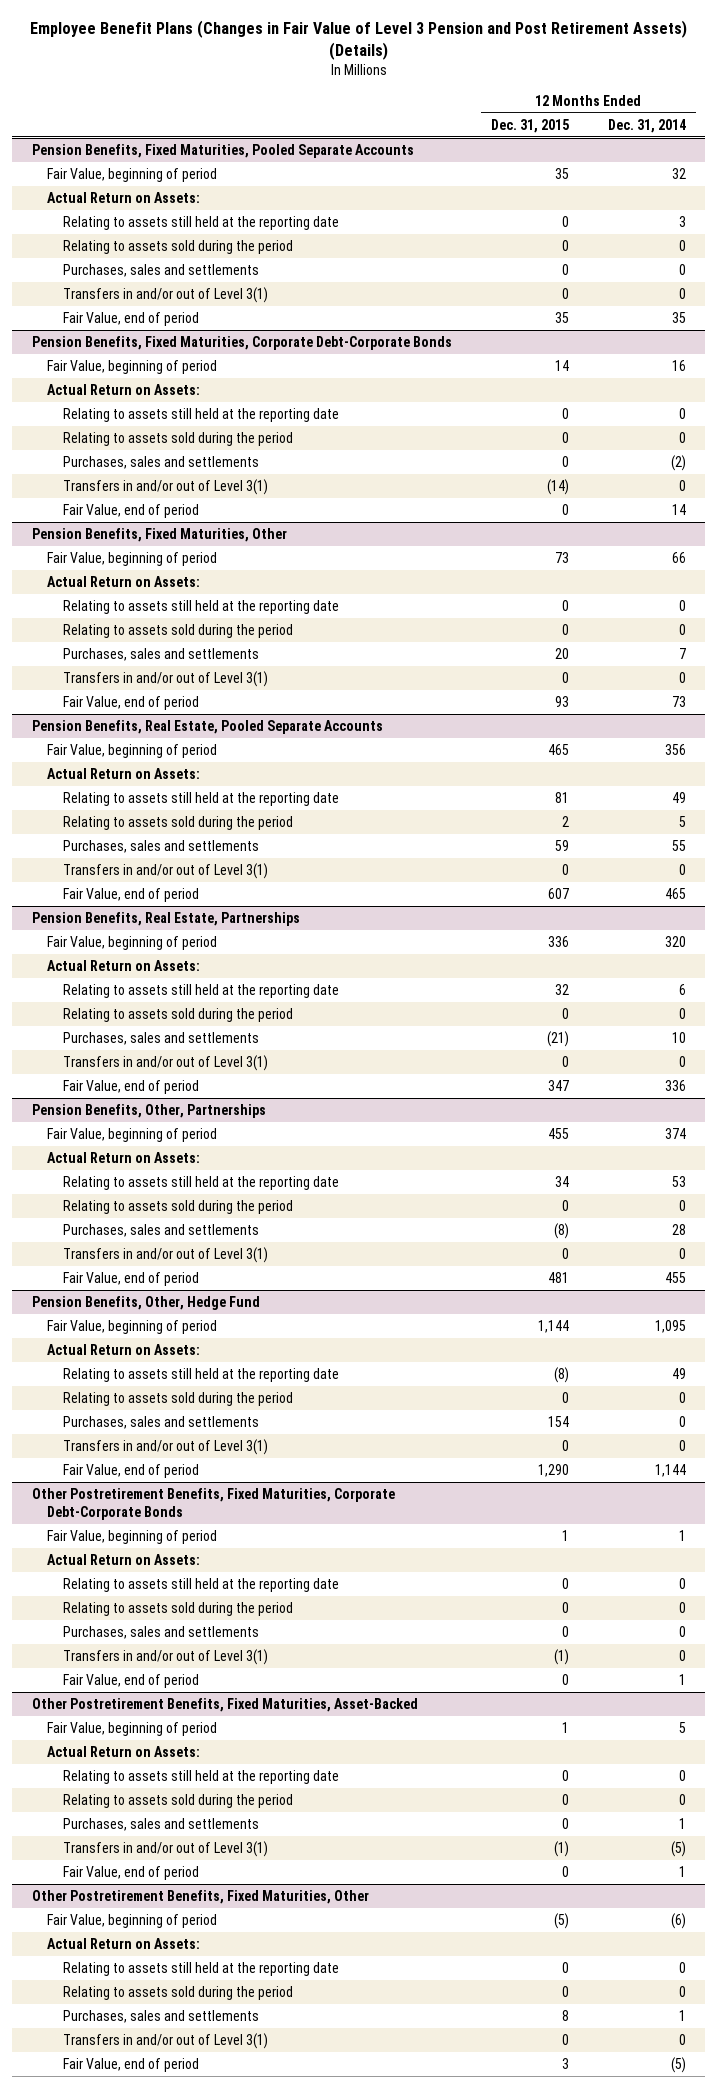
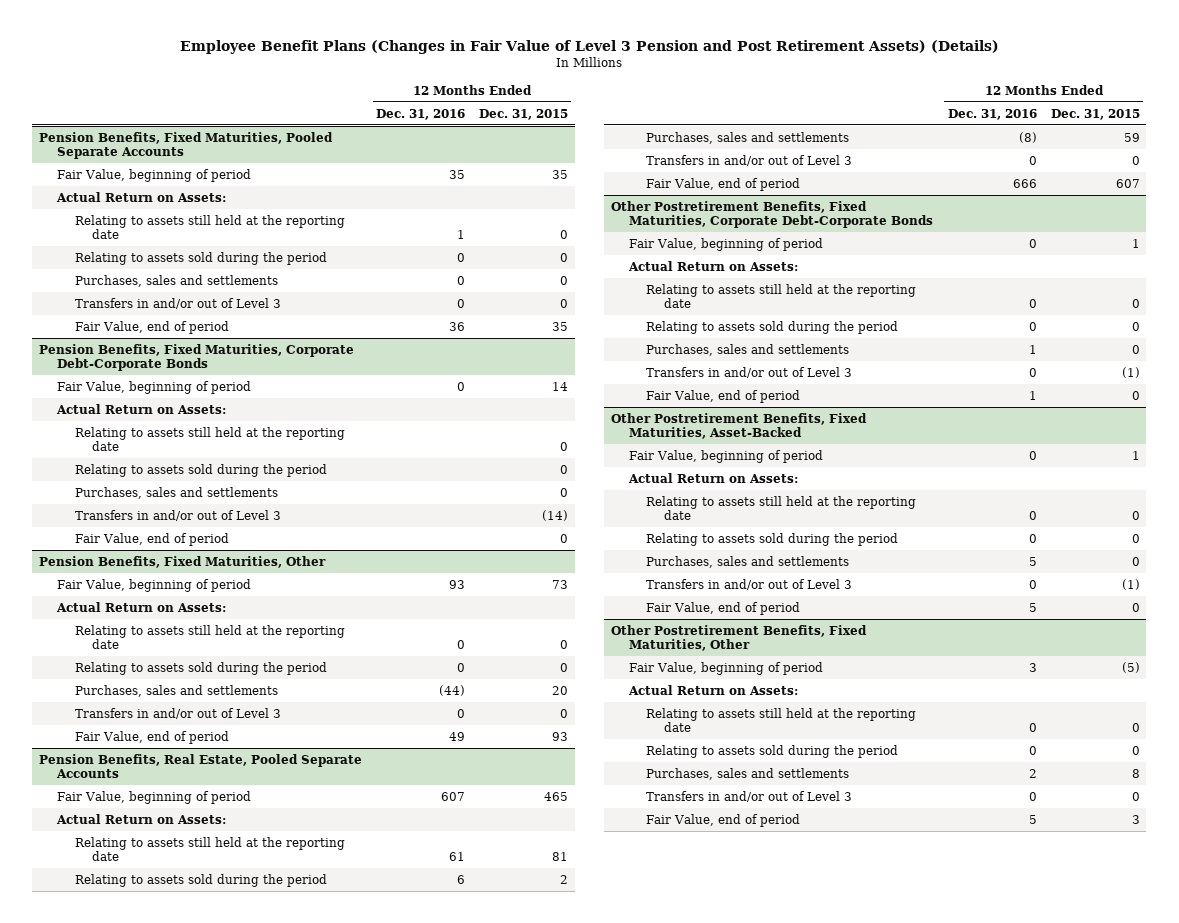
- | 12 Months Ended Dec. 31, 2015 | 12 Months Ended Dec. 31, 2014
+ | 12 Months Ended Dec. 31, 2016 | 12 Months Ended Dec. 31, 2015
@ Pension Benefits, Fixed Maturities, Pooled Separate Accounts
- Transfers in and/or out of Level 3(1) | 0 | 0
+ Transfers in and/or out of Level 3 | 0 | 0
@ Pension Benefits, Fixed Maturities, Corporate Debt-Corporate Bonds
- Transfers in and/or out of Level 3(1) | (14) | 0
+ Transfers in and/or out of Level 3 | | (14)
@ Pension Benefits, Fixed Maturities, Other
- Transfers in and/or out of Level 3(1) | 0 | 0
+ Transfers in and/or out of Level 3 | 0 | 0
@ Pension Benefits, Real Estate, Pooled Separate Accounts
- Transfers in and/or out of Level 3(1) | 0 | 0
+ Transfers in and/or out of Level 3 | 0 | 0
- Pension Benefits, Real Estate, Partnerships
- Fair Value, beginning of period | 336 | 320
- Actual Return on Assets:
- Relating to assets still held at the reporting date | 32 | 6
- Relating to assets sold during the period | 0 | 0
- Purchases, sales and settlements | (21) | 10
- Transfers in and/or out of Level 3(1) | 0 | 0
- Fair Value, end of period | 347 | 336
- Pension Benefits, Other, Partnerships
- Fair Value, beginning of period | 455 | 374
- Actual Return on Assets:
- Relating to assets still held at the reporting date | 34 | 53
- Relating to assets sold during the period | 0 | 0
- Purchases, sales and settlements | (8) | 28
- Transfers in and/or out of Level 3(1) | 0 | 0
- Fair Value, end of period | 481 | 455
- Pension Benefits, Other, Hedge Fund
- Fair Value, beginning of period | 1,144 | 1,095
- Actual Return on Assets:
- Relating to assets still held at the reporting date | (8) | 49
- Relating to assets sold during the period | 0 | 0
- Purchases, sales and settlements | 154 | 0
- Transfers in and/or out of Level 3(1) | 0 | 0
- Fair Value, end of period | 1,290 | 1,144
@ Other Postretirement Benefits, Fixed Maturities, Corporate Debt-Corporate Bonds
- Transfers in and/or out of Level 3(1) | (1) | 0
+ Transfers in and/or out of Level 3 | 0 | (1)
@ Other Postretirement Benefits, Fixed Maturities, Asset-Backed
- Transfers in and/or out of Level 3(1) | (1) | (5)
+ Transfers in and/or out of Level 3 | 0 | (1)
@ Other Postretirement Benefits, Fixed Maturities, Other
- Transfers in and/or out of Level 3(1) | 0 | 0
+ Transfers in and/or out of Level 3 | 0 | 0

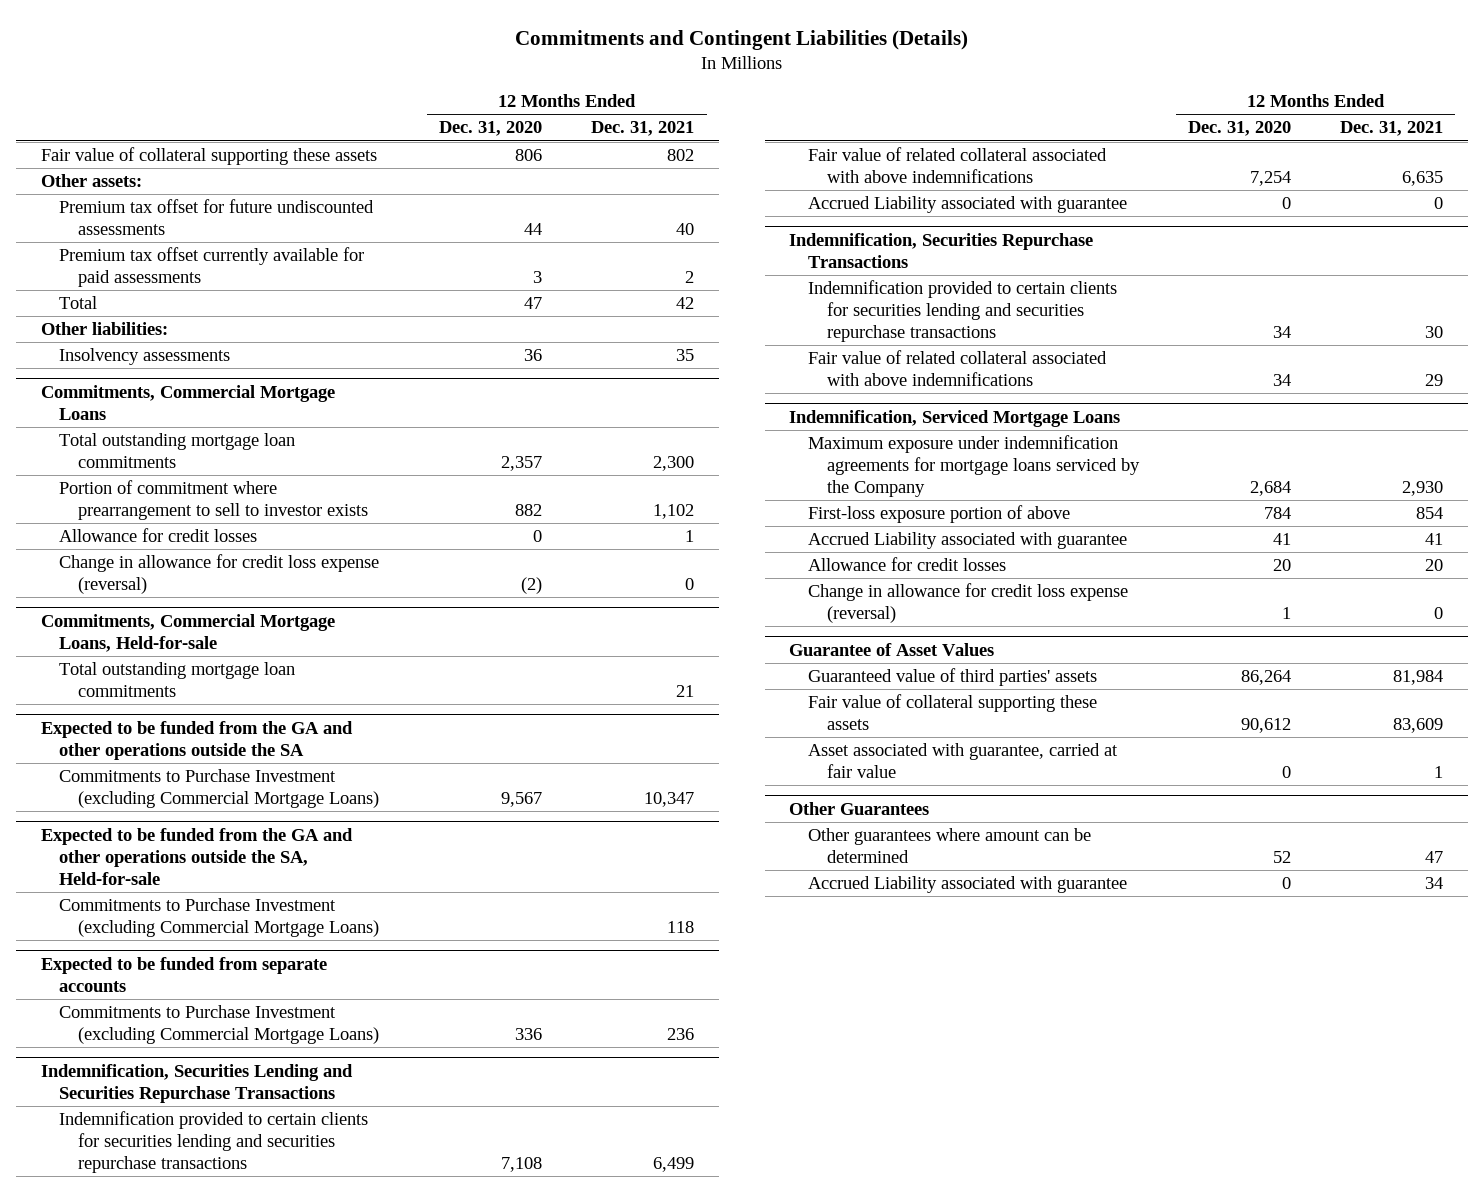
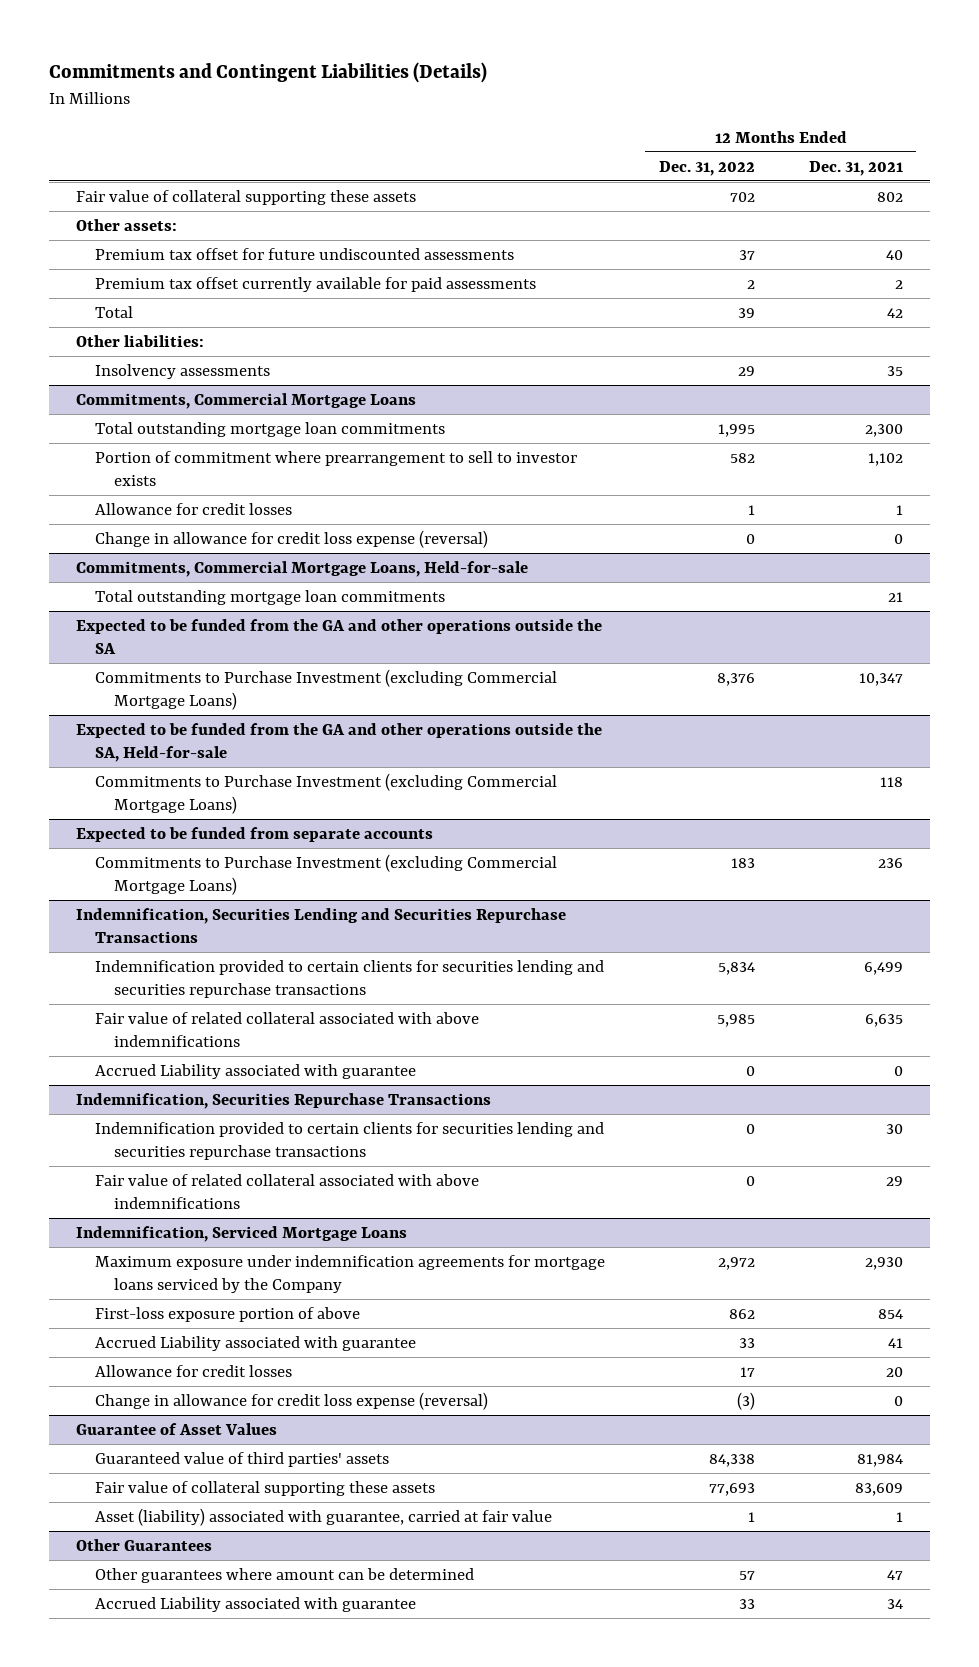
- | 12 Months Ended Dec. 31, 2020 | 12 Months Ended Dec. 31, 2021
+ | 12 Months Ended Dec. 31, 2022 | 12 Months Ended Dec. 31, 2021
@ Guarantee of Asset Values
- Asset associated with guarantee, carried at fair value | 0 | 1
+ Asset (liability) associated with guarantee, carried at fair value | 1 | 1

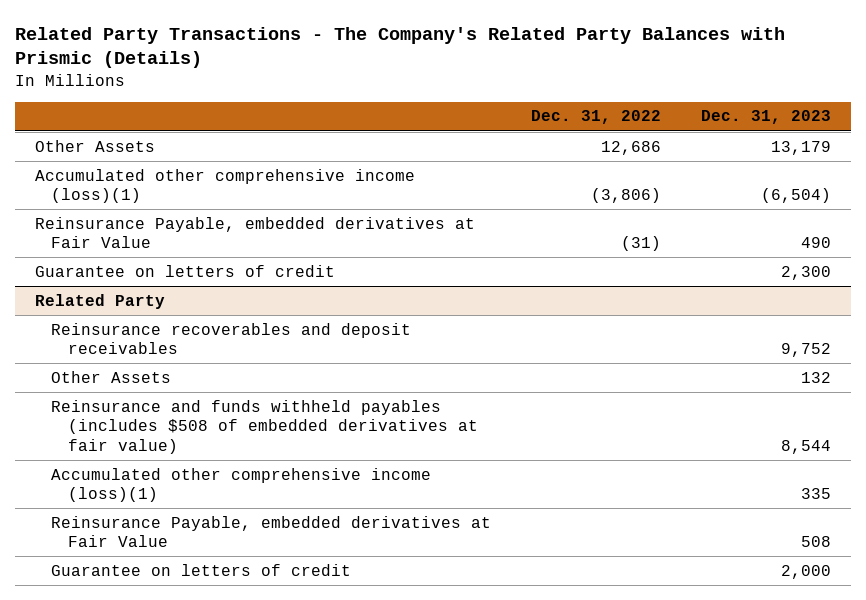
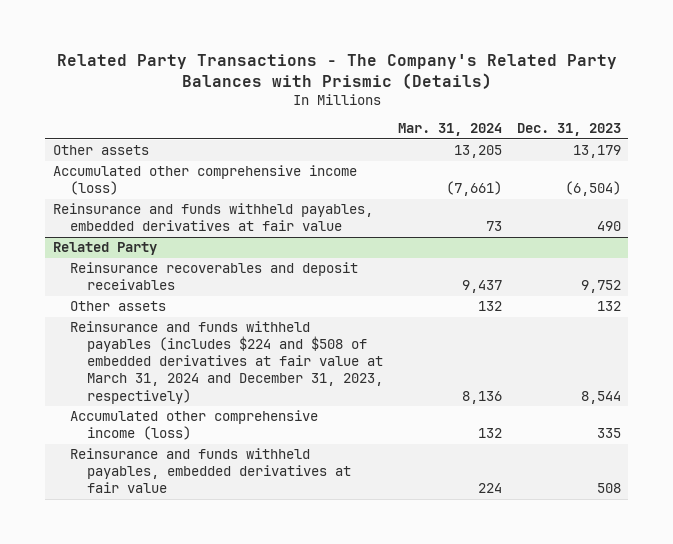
- | Dec. 31, 2022 | Dec. 31, 2023
+ | Mar. 31, 2024 | Dec. 31, 2023
- Other Assets | 12,686 | 13,179
- Accumulated other comprehensive income (loss)(1) | (3,806) | (6,504)
- Reinsurance Payable, embedded derivatives at Fair Value | (31) | 490
- Guarantee on letters of credit | | 2,300
+ Other assets | 13,205 | 13,179
+ Accumulated other comprehensive income (loss) | (7,661) | (6,504)
+ Reinsurance and funds withheld payables, embedded derivatives at fair value | 73 | 490
@ Related Party
- Other Assets | | 132
- Reinsurance and funds withheld payables (includes $508 of embedded derivatives at fair value) | | 8,544
- Accumulated other comprehensive income (loss)(1) | | 335
- Reinsurance Payable, embedded derivatives at Fair Value | | 508
- Guarantee on letters of credit | | 2,000
+ Other assets | 132 | 132
+ Reinsurance and funds withheld payables (includes $224 and $508 of embedded derivatives at fair value at March 31, 2024 and December 31, 2023, respectively) | 8,136 | 8,544
+ Accumulated other comprehensive income (loss) | 132 | 335
+ Reinsurance and funds withheld payables, embedded derivatives at fair value | 224 | 508

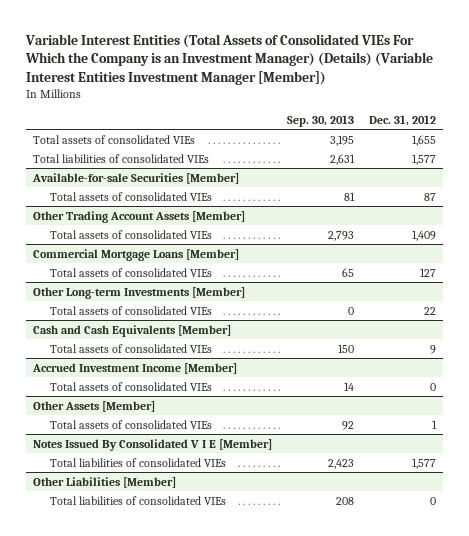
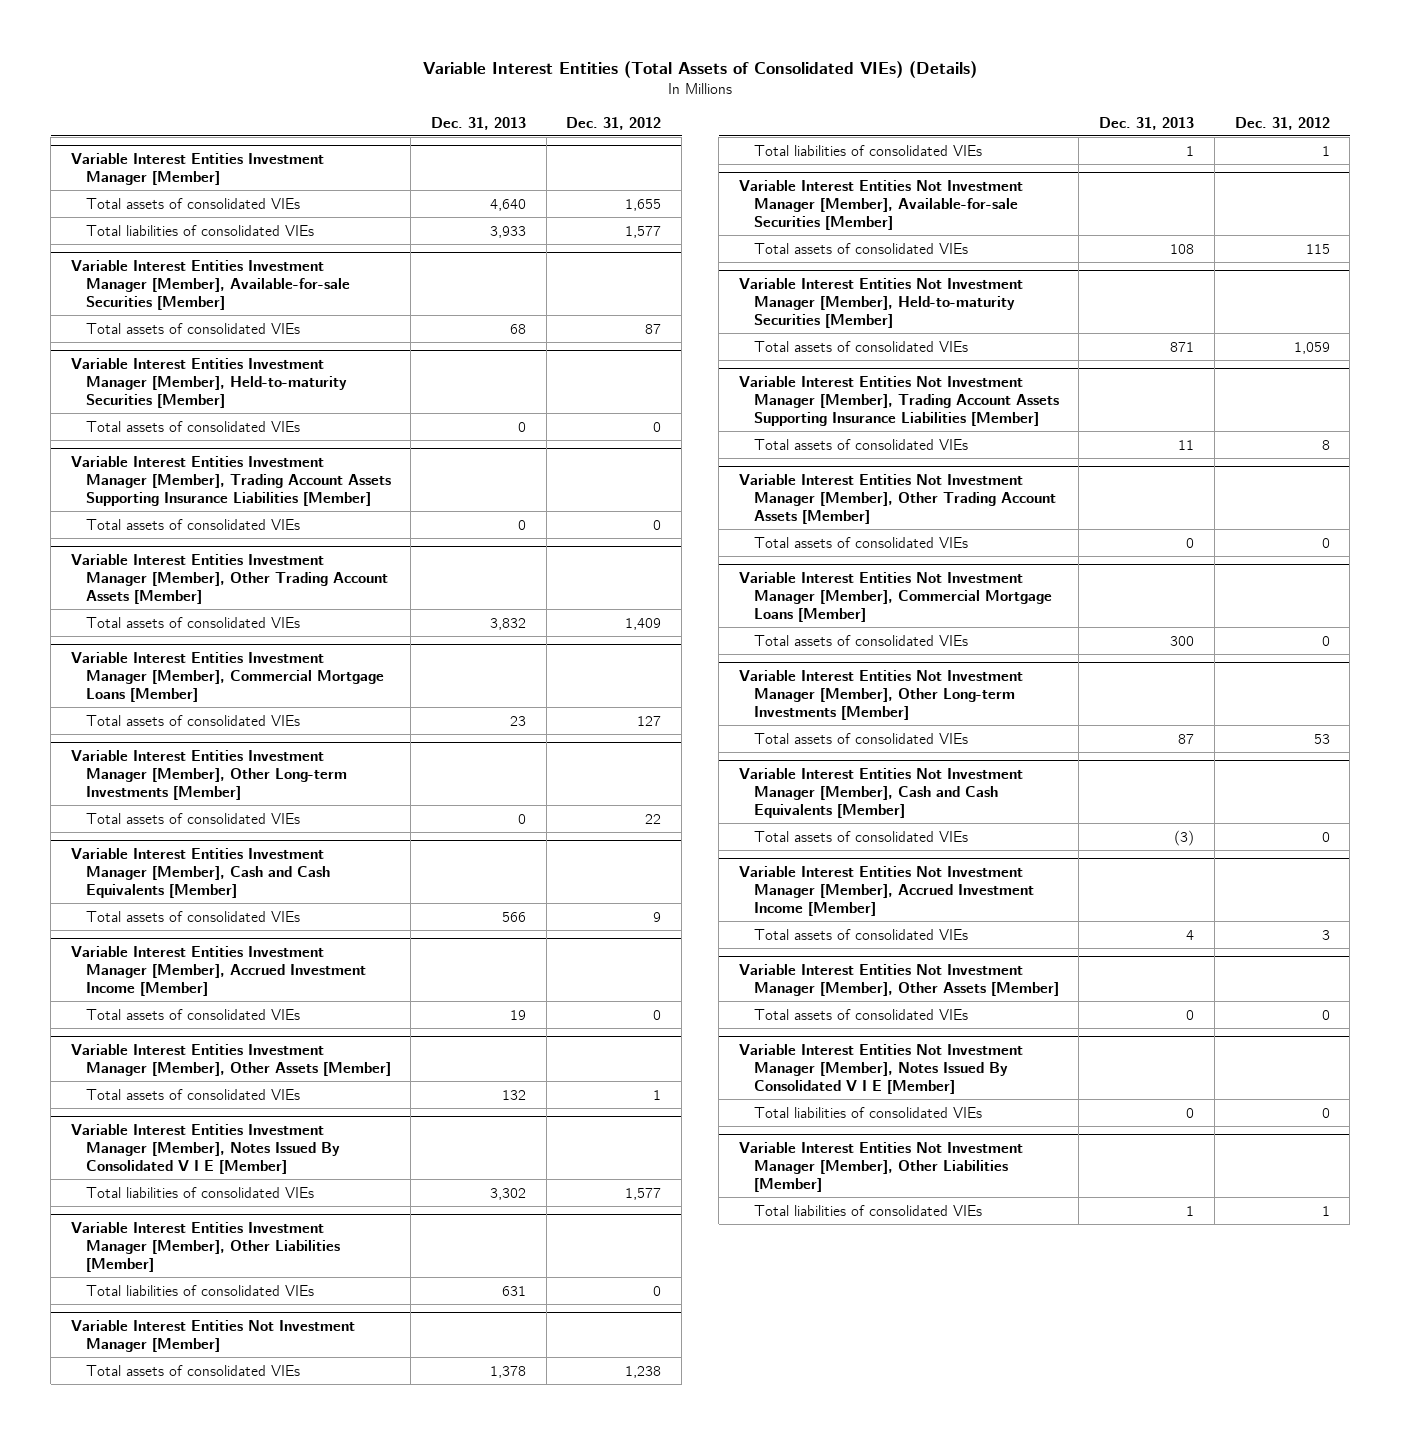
- Variable Interest Entities (Total Assets of Consolidated VIEs For Which the Company is an Investment Manager) (Details) (Variable Interest Entities Investment Manager [Member])
+ Variable Interest Entities (Total Assets of Consolidated VIEs) (Details)
- | Sep. 30, 2013 | Dec. 31, 2012
+ | Dec. 31, 2013 | Dec. 31, 2012
+ Variable Interest Entities Investment Manager [Member]
- Available-for-sale Securities [Member]
+ Variable Interest Entities Investment Manager [Member], Available-for-sale Securities [Member]
- Other Trading Account Assets [Member]
+ Variable Interest Entities Investment Manager [Member], Held-to-maturity Securities [Member]
+ Total assets of consolidated VIEs | 0 | 0
+ Variable Interest Entities Investment Manager [Member], Trading Account Assets Supporting Insurance Liabilities [Member]
+ Total assets of consolidated VIEs | 0 | 0
+ Variable Interest Entities Investment Manager [Member], Other Trading Account Assets [Member]
- Commercial Mortgage Loans [Member]
+ Variable Interest Entities Investment Manager [Member], Commercial Mortgage Loans [Member]
- Other Long-term Investments [Member]
+ Variable Interest Entities Investment Manager [Member], Other Long-term Investments [Member]
- Cash and Cash Equivalents [Member]
+ Variable Interest Entities Investment Manager [Member], Cash and Cash Equivalents [Member]
- Accrued Investment Income [Member]
+ Variable Interest Entities Investment Manager [Member], Accrued Investment Income [Member]
- Other Assets [Member]
+ Variable Interest Entities Investment Manager [Member], Other Assets [Member]
- Notes Issued By Consolidated V I E [Member]
+ Variable Interest Entities Investment Manager [Member], Notes Issued By Consolidated V I E [Member]
- Other Liabilities [Member]
+ Variable Interest Entities Investment Manager [Member], Other Liabilities [Member]
+ Variable Interest Entities Not Investment Manager [Member]
+ Total assets of consolidated VIEs | 1,378 | 1,238
+ Total liabilities of consolidated VIEs | 1 | 1
+ Variable Interest Entities Not Investment Manager [Member], Available-for-sale Securities [Member]
+ Total assets of consolidated VIEs | 108 | 115
+ Variable Interest Entities Not Investment Manager [Member], Held-to-maturity Securities [Member]
+ Total assets of consolidated VIEs | 871 | 1,059
+ Variable Interest Entities Not Investment Manager [Member], Trading Account Assets Supporting Insurance Liabilities [Member]
+ Total assets of consolidated VIEs | 11 | 8
+ Variable Interest Entities Not Investment Manager [Member], Other Trading Account Assets [Member]
+ Total assets of consolidated VIEs | 0 | 0
+ Variable Interest Entities Not Investment Manager [Member], Commercial Mortgage Loans [Member]
+ Total assets of consolidated VIEs | 300 | 0
+ Variable Interest Entities Not Investment Manager [Member], Other Long-term Investments [Member]
+ Total assets of consolidated VIEs | 87 | 53
+ Variable Interest Entities Not Investment Manager [Member], Cash and Cash Equivalents [Member]
+ Total assets of consolidated VIEs | (3) | 0
+ Variable Interest Entities Not Investment Manager [Member], Accrued Investment Income [Member]
+ Total assets of consolidated VIEs | 4 | 3
+ Variable Interest Entities Not Investment Manager [Member], Other Assets [Member]
+ Total assets of consolidated VIEs | 0 | 0
+ Variable Interest Entities Not Investment Manager [Member], Notes Issued By Consolidated V I E [Member]
+ Total liabilities of consolidated VIEs | 0 | 0
+ Variable Interest Entities Not Investment Manager [Member], Other Liabilities [Member]
+ Total liabilities of consolidated VIEs | 1 | 1

